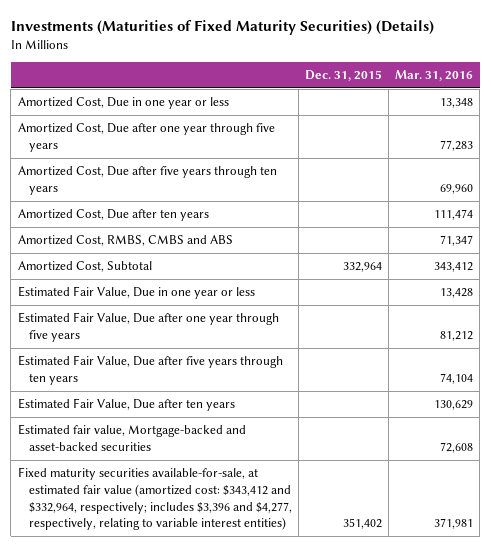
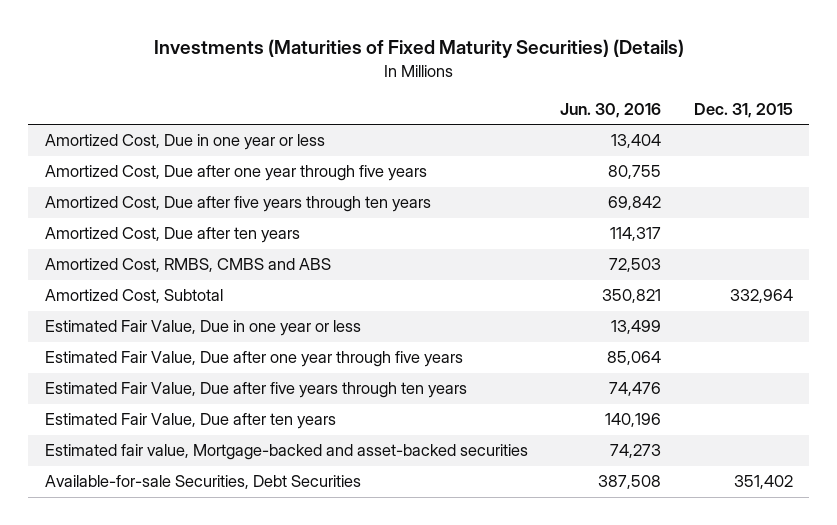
- | Dec. 31, 2015 | Mar. 31, 2016
+ | Jun. 30, 2016 | Dec. 31, 2015
- Fixed maturity securities available-for-sale, at estimated fair value (amortized cost: $343,412 and $332,964, respectively; includes $3,396 and $4,277, respectively, relating to variable interest entities) | 351,402 | 371,981
+ Available-for-sale Securities, Debt Securities | 387,508 | 351,402

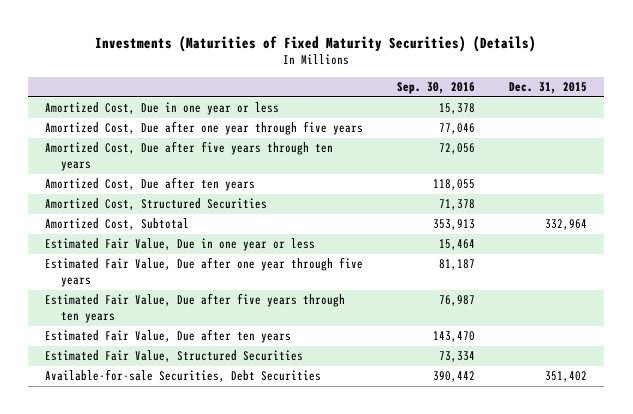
- | Jun. 30, 2016 | Dec. 31, 2015
+ | Sep. 30, 2016 | Dec. 31, 2015
- Amortized Cost, RMBS, CMBS and ABS | 72,503 |
+ Amortized Cost, Structured Securities | 71,378 |
- Estimated fair value, Mortgage-backed and asset-backed securities | 74,273 |
+ Estimated Fair Value, Structured Securities | 73,334 |

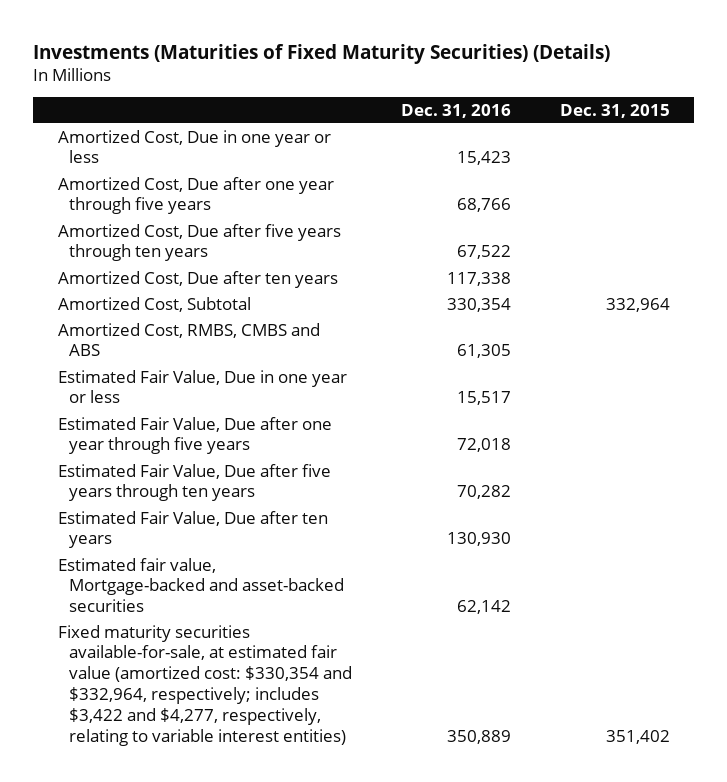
- | Sep. 30, 2016 | Dec. 31, 2015
+ | Dec. 31, 2016 | Dec. 31, 2015
- Amortized Cost, Structured Securities | 71,378 |
+ Amortized Cost, RMBS, CMBS and ABS | 61,305 |
- Estimated Fair Value, Structured Securities | 73,334 |
- Available-for-sale Securities, Debt Securities | 390,442 | 351,402
+ Estimated fair value, Mortgage-backed and asset-backed securities | 62,142 |
+ Fixed maturity securities available-for-sale, at estimated fair value (amortized cost: $330,354 and $332,964, respectively; includes $3,422 and $4,277, respectively, relating to variable interest entities) | 350,889 | 351,402

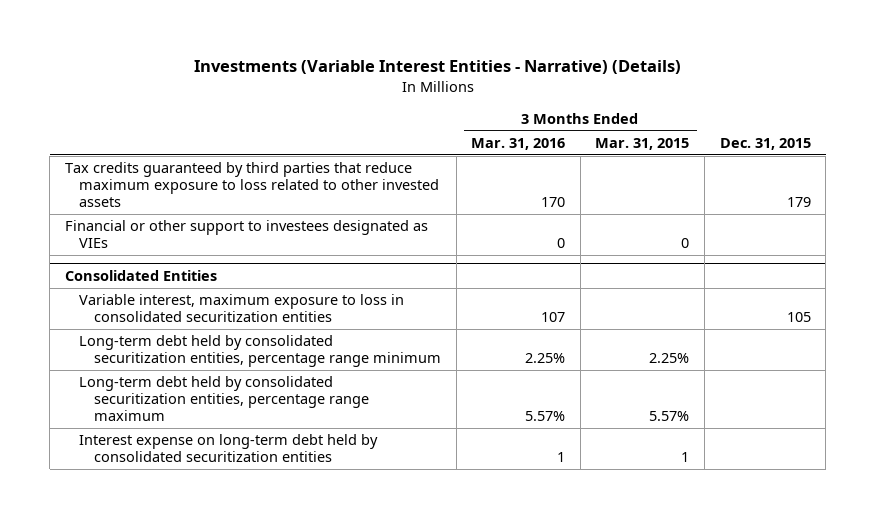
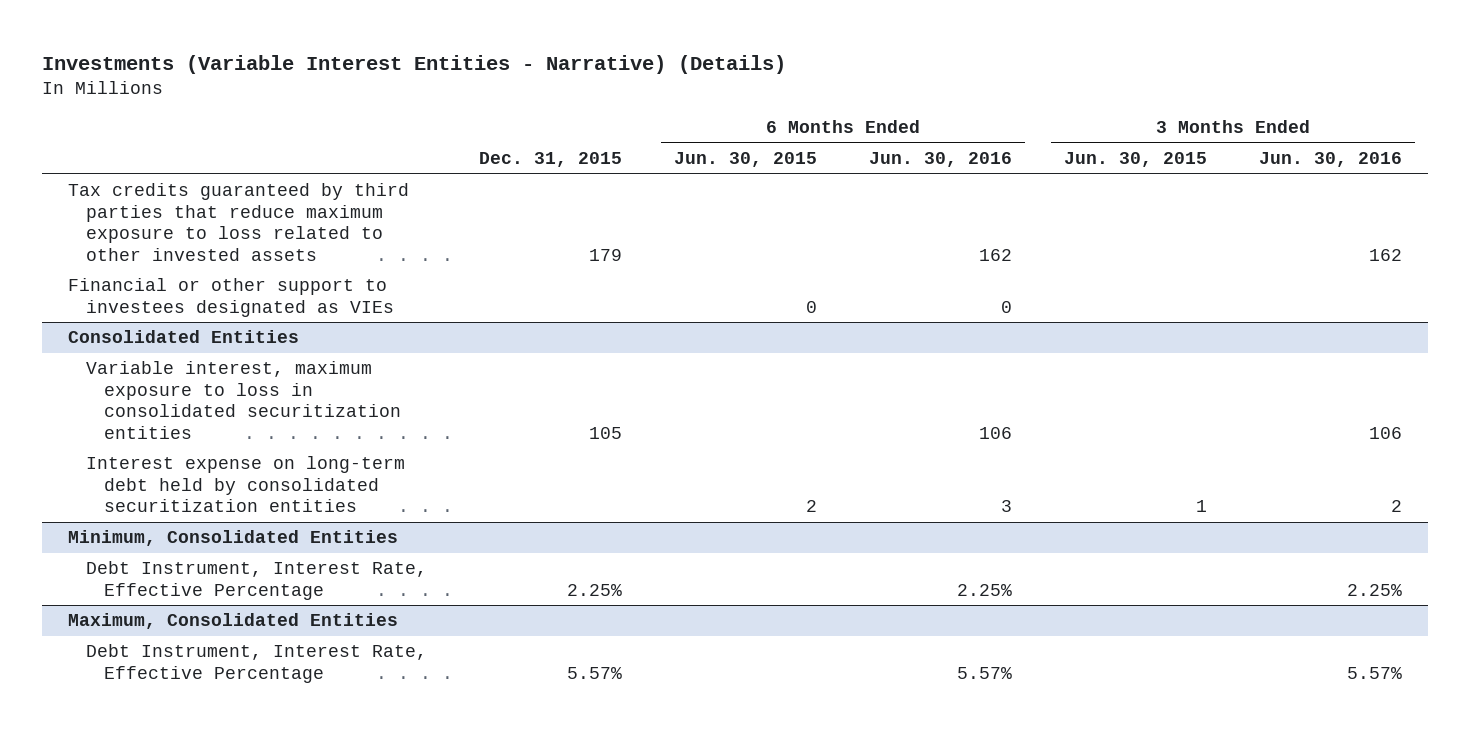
- | 3 Months Ended Mar. 31, 2016 | 3 Months Ended Mar. 31, 2015 | Dec. 31, 2015
+ | Dec. 31, 2015 | 6 Months Ended Jun. 30, 2015 | 6 Months Ended Jun. 30, 2016 | 3 Months Ended Jun. 30, 2015 | 3 Months Ended Jun. 30, 2016
@ Consolidated Entities
- Long-term debt held by consolidated securitization entities, percentage range minimum | 2.25% | 2.25% |
- Long-term debt held by consolidated securitization entities, percentage range maximum | 5.57% | 5.57% |
+ Minimum, Consolidated Entities
+ Debt Instrument, Interest Rate, Effective Percentage | 2.25% | | 2.25% | | 2.25%
+ Maximum, Consolidated Entities
+ Debt Instrument, Interest Rate, Effective Percentage | 5.57% | | 5.57% | | 5.57%

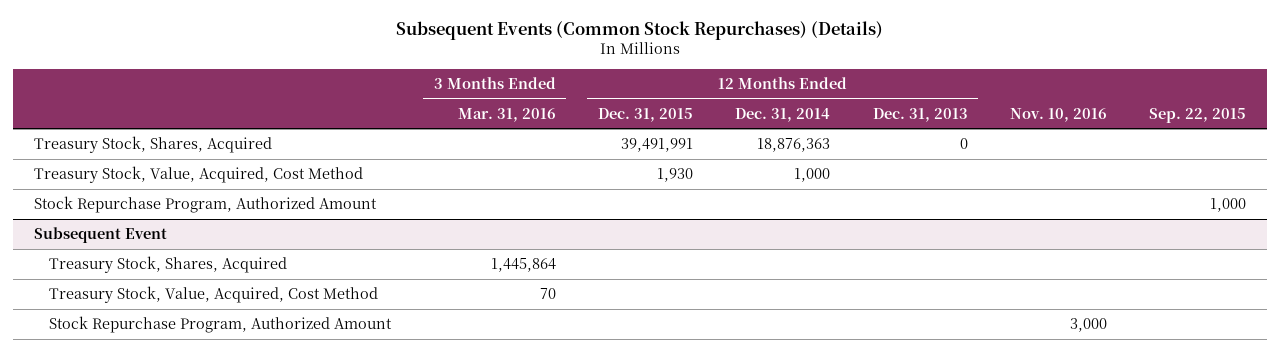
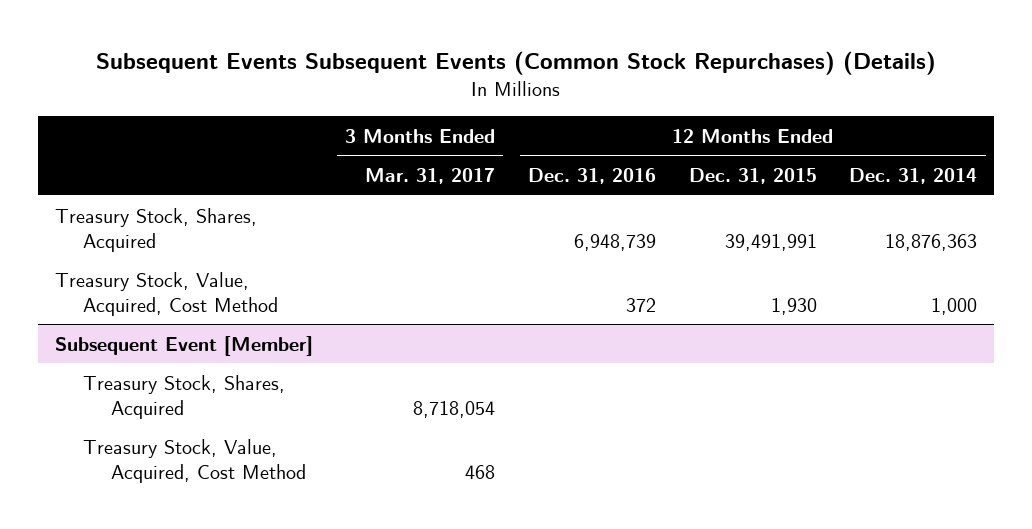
- Subsequent Events (Common Stock Repurchases) (Details)
+ Subsequent Events Subsequent Events (Common Stock Repurchases) (Details)
- | 3 Months Ended Mar. 31, 2016 | 12 Months Ended Dec. 31, 2015 | 12 Months Ended Dec. 31, 2014 | 12 Months Ended Dec. 31, 2013 | Nov. 10, 2016 | Sep. 22, 2015
+ | 3 Months Ended Mar. 31, 2017 | 12 Months Ended Dec. 31, 2016 | 12 Months Ended Dec. 31, 2015 | 12 Months Ended Dec. 31, 2014
- Stock Repurchase Program, Authorized Amount | | | | | | 1,000
- Subsequent Event
+ Subsequent Event [Member]
- Stock Repurchase Program, Authorized Amount | | | | | 3,000 |

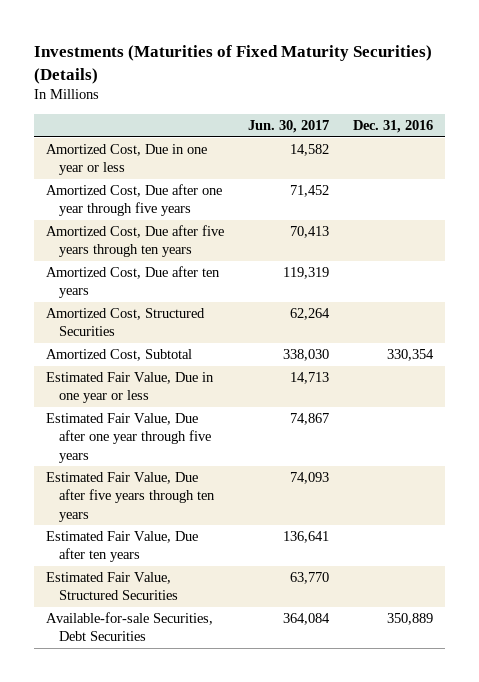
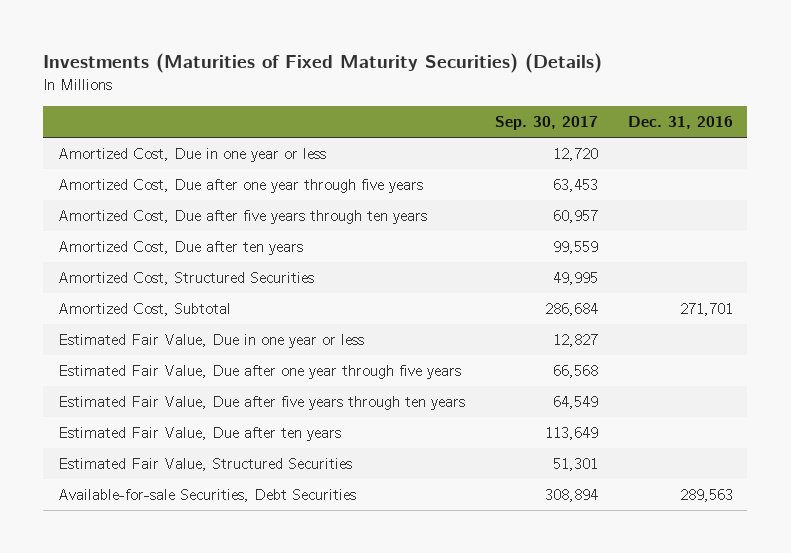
- | Jun. 30, 2017 | Dec. 31, 2016
+ | Sep. 30, 2017 | Dec. 31, 2016
- Amortized Cost, Subtotal | 338,030 | 330,354
+ Amortized Cost, Subtotal | 286,684 | 271,701
- Available-for-sale Securities, Debt Securities | 364,084 | 350,889
+ Available-for-sale Securities, Debt Securities | 308,894 | 289,563

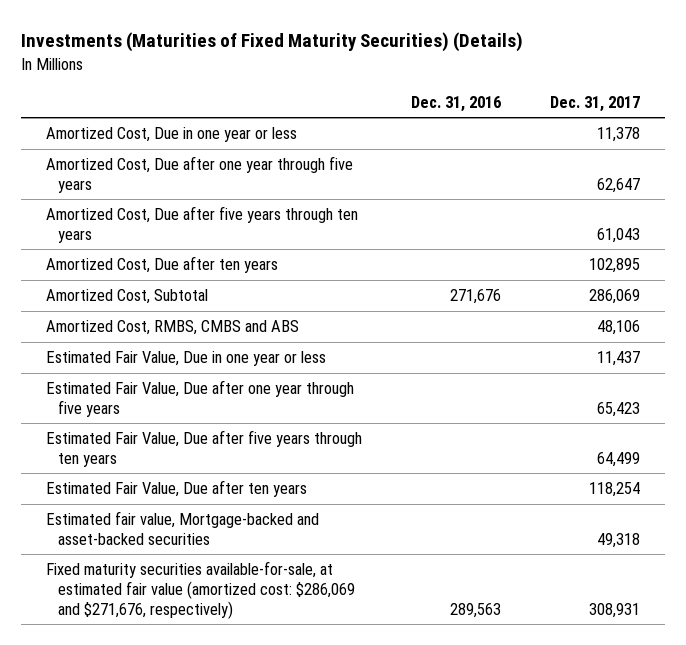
- | Sep. 30, 2017 | Dec. 31, 2016
+ | Dec. 31, 2016 | Dec. 31, 2017
- Amortized Cost, Structured Securities | 49,995 |
- Amortized Cost, Subtotal | 286,684 | 271,701
+ Amortized Cost, Subtotal | 271,676 | 286,069
+ Amortized Cost, RMBS, CMBS and ABS | | 48,106
- Estimated Fair Value, Structured Securities | 51,301 |
- Available-for-sale Securities, Debt Securities | 308,894 | 289,563
+ Estimated fair value, Mortgage-backed and asset-backed securities | | 49,318
+ Fixed maturity securities available-for-sale, at estimated fair value (amortized cost: $286,069 and $271,676, respectively) | 289,563 | 308,931

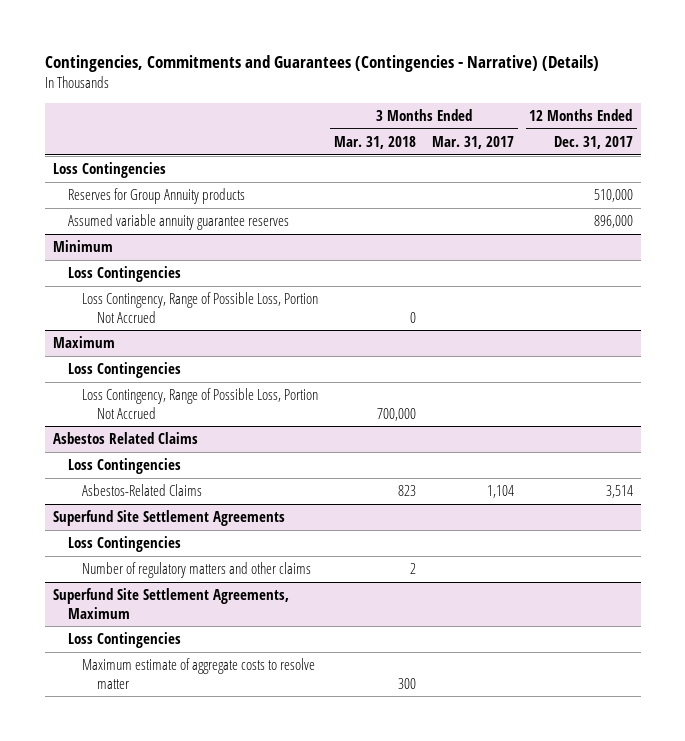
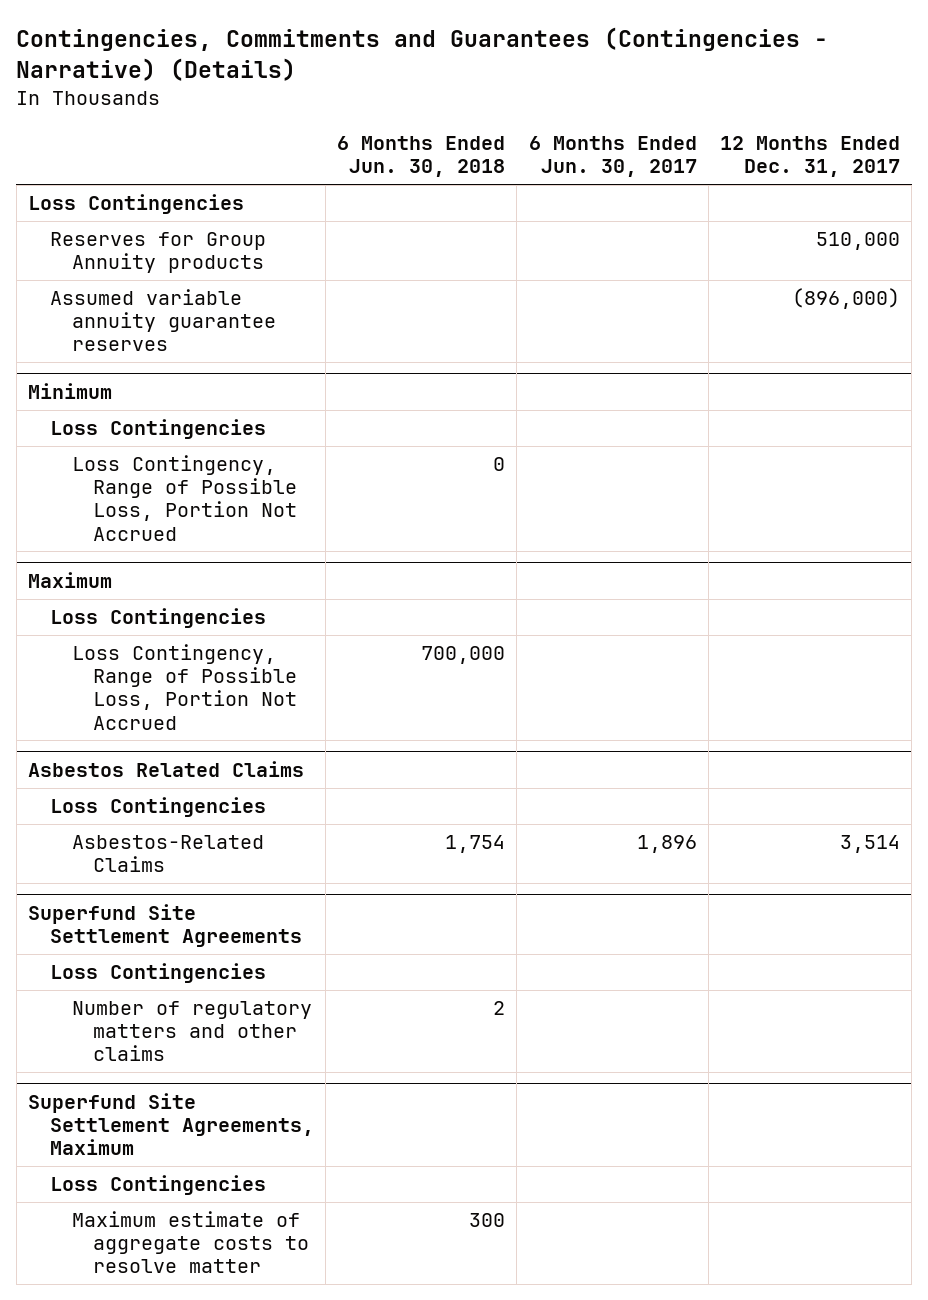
- | 3 Months Ended Mar. 31, 2018 | 3 Months Ended Mar. 31, 2017 | 12 Months Ended Dec. 31, 2017
+ | 6 Months Ended Jun. 30, 2018 | 6 Months Ended Jun. 30, 2017 | 12 Months Ended Dec. 31, 2017
- Assumed variable annuity guarantee reserves | | | 896,000
+ Assumed variable annuity guarantee reserves | | | (896,000)

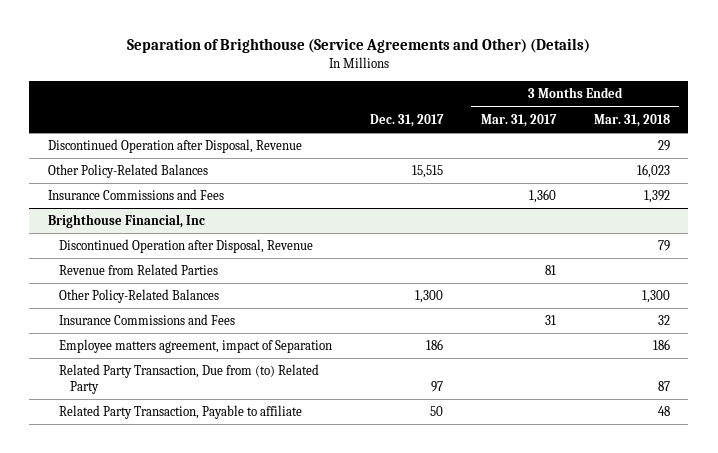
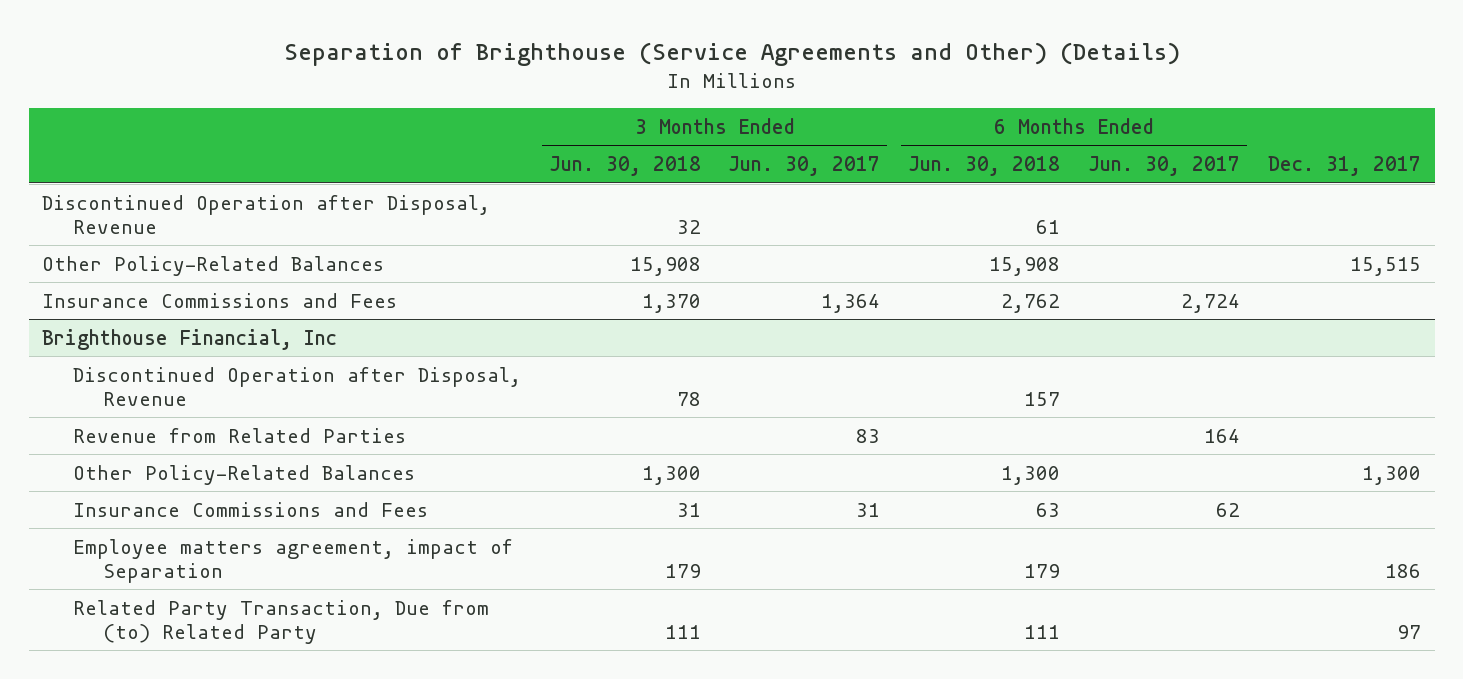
- | Dec. 31, 2017 | 3 Months Ended Mar. 31, 2017 | 3 Months Ended Mar. 31, 2018
+ | 3 Months Ended Jun. 30, 2018 | 3 Months Ended Jun. 30, 2017 | 6 Months Ended Jun. 30, 2018 | 6 Months Ended Jun. 30, 2017 | Dec. 31, 2017
@ Brighthouse Financial, Inc
- Related Party Transaction, Payable to affiliate | 50 | | 48

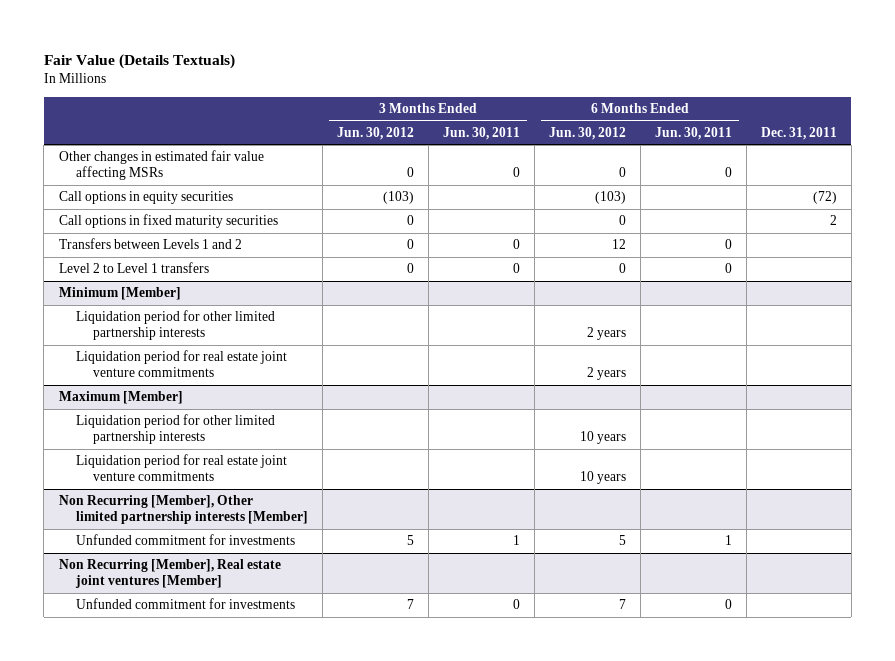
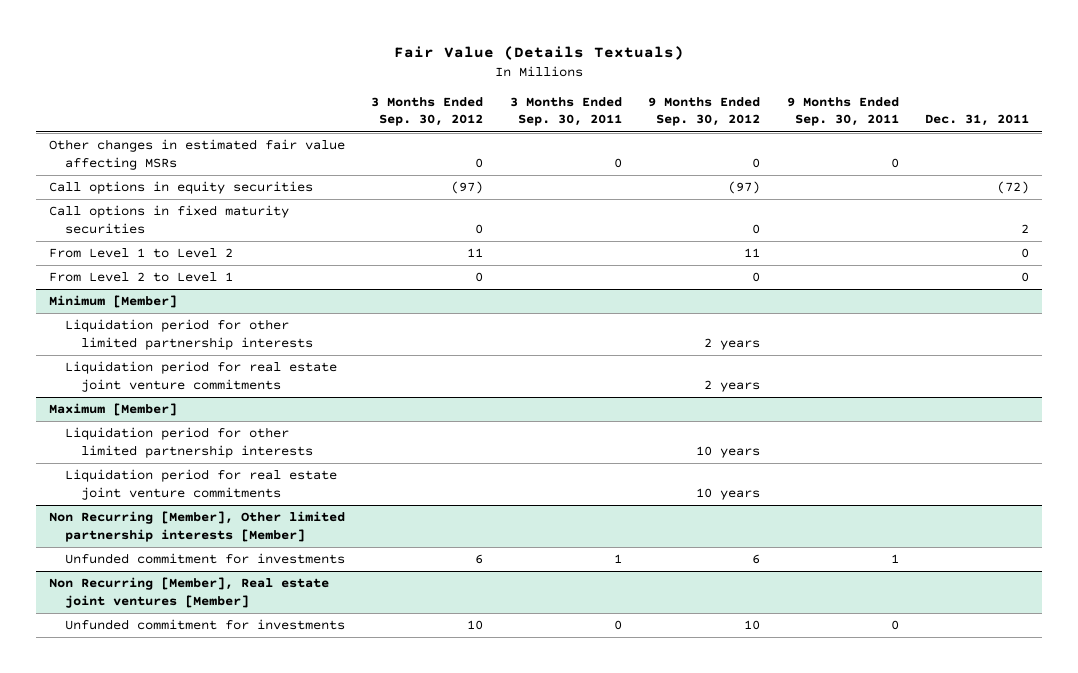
- | 3 Months Ended Jun. 30, 2012 | 3 Months Ended Jun. 30, 2011 | 6 Months Ended Jun. 30, 2012 | 6 Months Ended Jun. 30, 2011 | Dec. 31, 2011
+ | 3 Months Ended Sep. 30, 2012 | 3 Months Ended Sep. 30, 2011 | 9 Months Ended Sep. 30, 2012 | 9 Months Ended Sep. 30, 2011 | Dec. 31, 2011
- Transfers between Levels 1 and 2 | 0 | 0 | 12 | 0 |
- Level 2 to Level 1 transfers | 0 | 0 | 0 | 0 |
+ From Level 1 to Level 2 | 11 | | 11 | | 0
+ From Level 2 to Level 1 | 0 | | 0 | | 0

